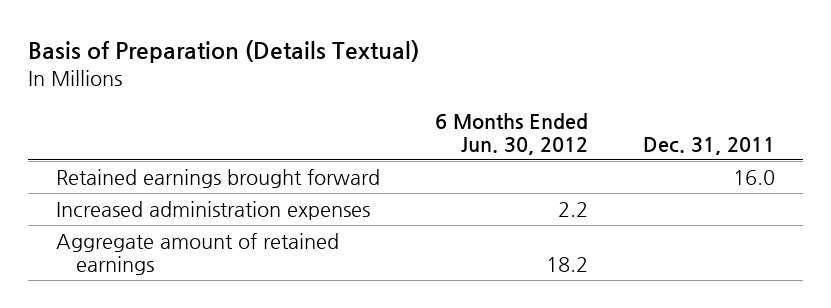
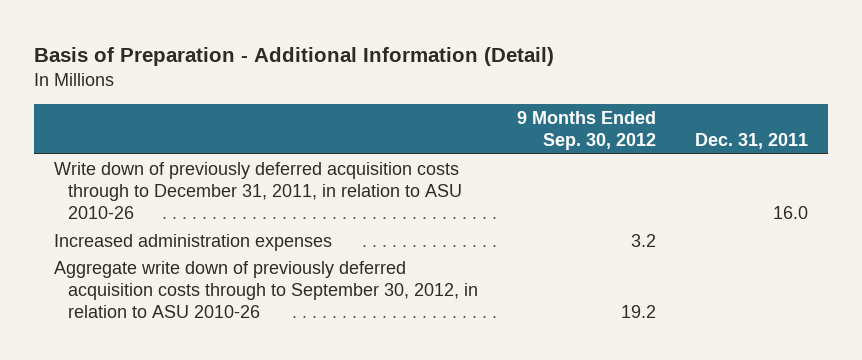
- Basis of Preparation (Details Textual)
+ Basis of Preparation - Additional Information (Detail)
- | 6 Months Ended Jun. 30, 2012 | Dec. 31, 2011
+ | 9 Months Ended Sep. 30, 2012 | Dec. 31, 2011
- Retained earnings brought forward | | 16.0
+ Write down of previously deferred acquisition costs through to December 31, 2011, in relation to ASU 2010-26 | | 16.0
- Aggregate amount of retained earnings | 18.2 |
+ Aggregate write down of previously deferred acquisition costs through to September 30, 2012, in relation to ASU 2010-26 | 19.2 |

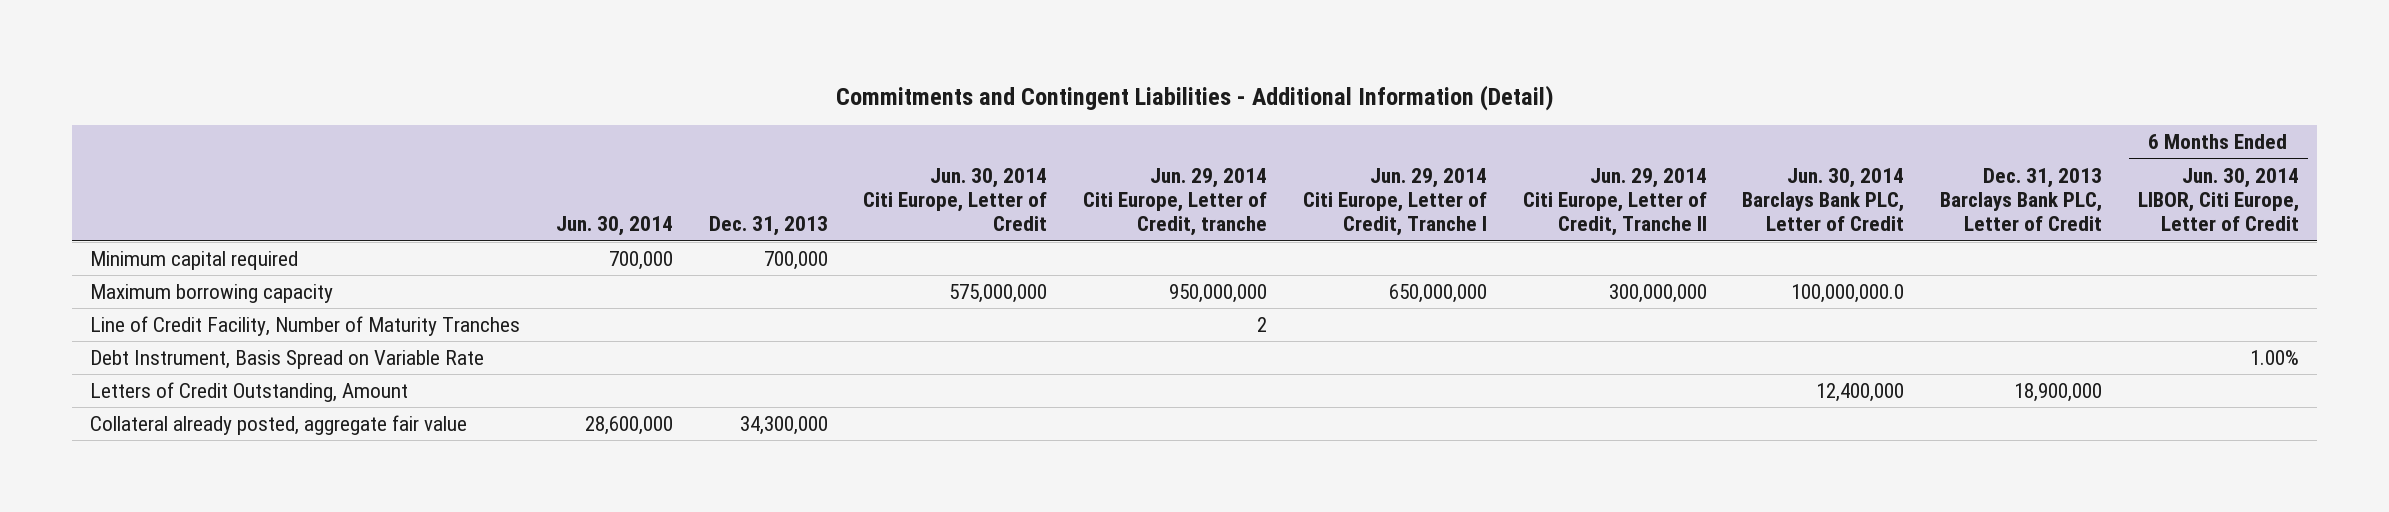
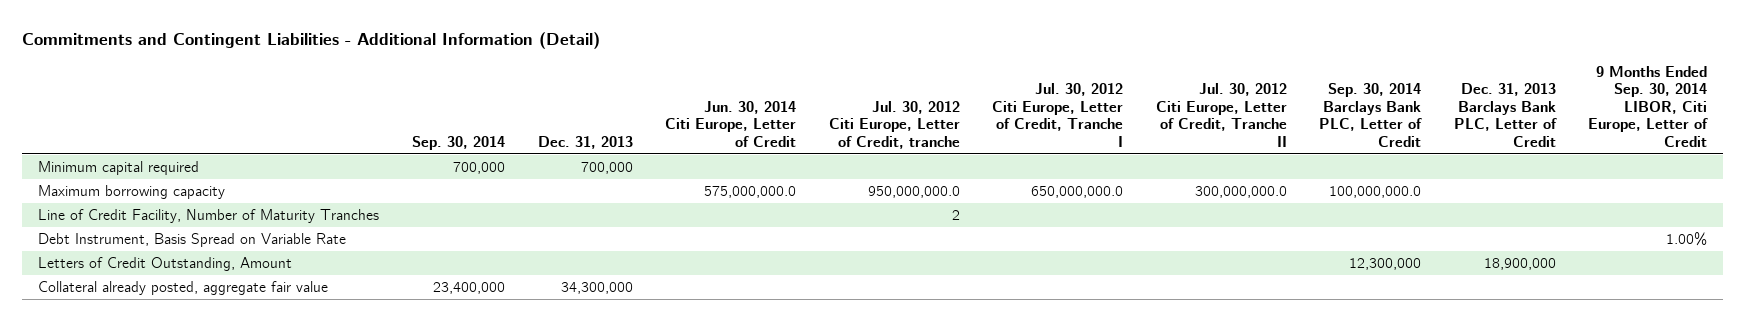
- | Jun. 30, 2014 | Dec. 31, 2013 | Jun. 30, 2014 Citi Europe, Letter of Credit | Jun. 29, 2014 Citi Europe, Letter of Credit, tranche | Jun. 29, 2014 Citi Europe, Letter of Credit, Tranche I | Jun. 29, 2014 Citi Europe, Letter of Credit, Tranche II | Jun. 30, 2014 Barclays Bank PLC, Letter of Credit | Dec. 31, 2013 Barclays Bank PLC, Letter of Credit | 6 Months Ended Jun. 30, 2014 LIBOR, Citi Europe, Letter of Credit
+ | Sep. 30, 2014 | Dec. 31, 2013 | Jun. 30, 2014 Citi Europe, Letter of Credit | Jul. 30, 2012 Citi Europe, Letter of Credit, tranche | Jul. 30, 2012 Citi Europe, Letter of Credit, Tranche I | Jul. 30, 2012 Citi Europe, Letter of Credit, Tranche II | Sep. 30, 2014 Barclays Bank PLC, Letter of Credit | Dec. 31, 2013 Barclays Bank PLC, Letter of Credit | 9 Months Ended Sep. 30, 2014 LIBOR, Citi Europe, Letter of Credit
- Maximum borrowing capacity | | | 575,000,000 | 950,000,000 | 650,000,000 | 300,000,000 | 100,000,000.0 | |
+ Maximum borrowing capacity | | | 575,000,000.0 | 950,000,000.0 | 650,000,000.0 | 300,000,000.0 | 100,000,000.0 | |

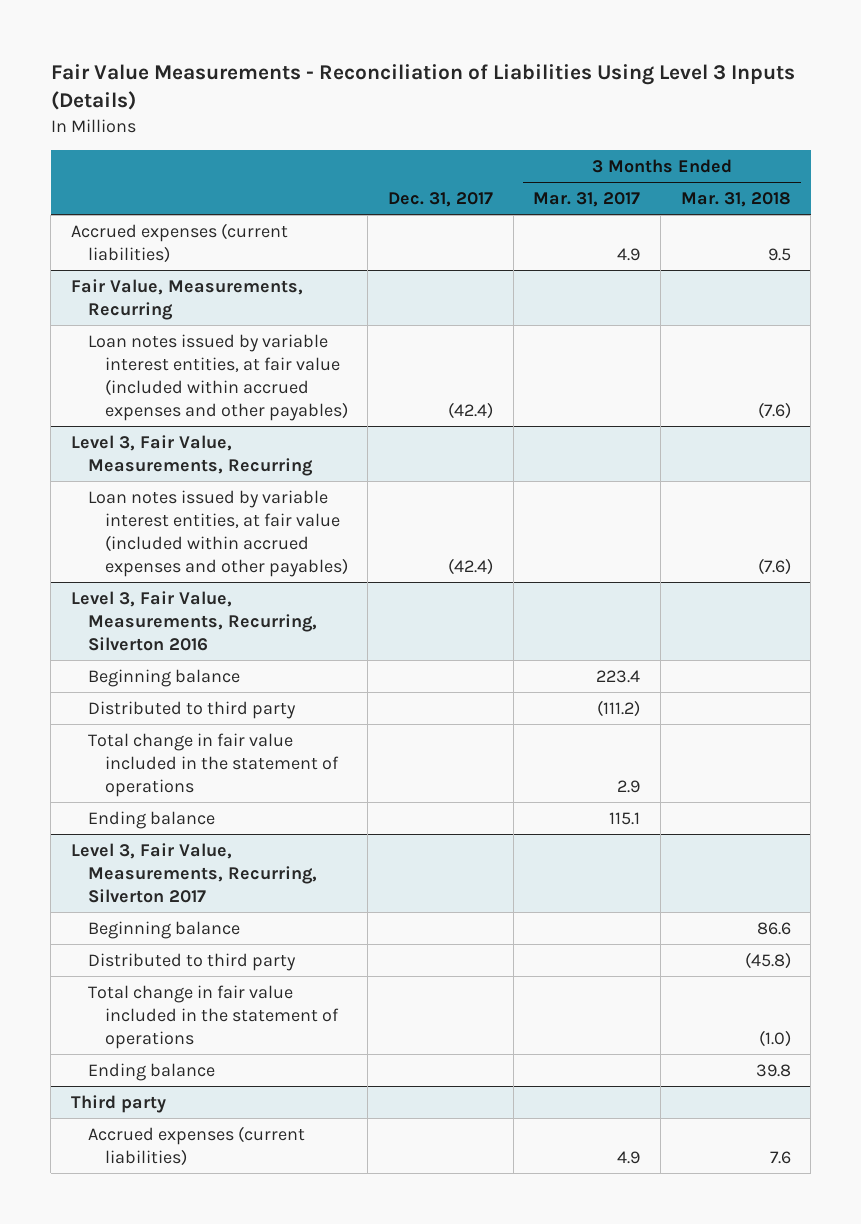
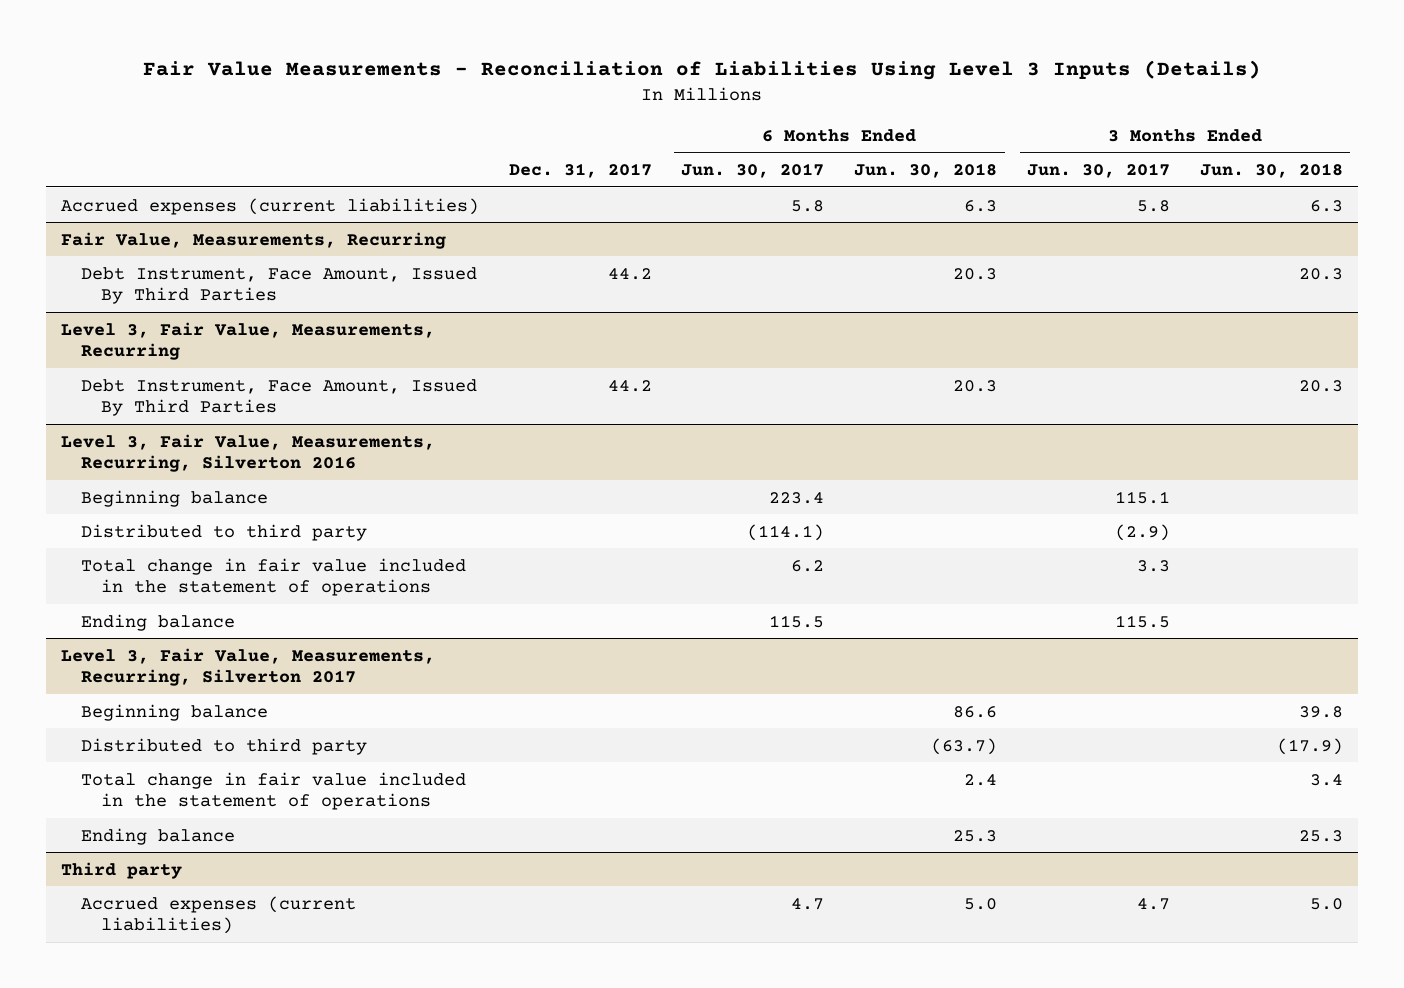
- | Dec. 31, 2017 | 3 Months Ended Mar. 31, 2017 | 3 Months Ended Mar. 31, 2018
+ | Dec. 31, 2017 | 6 Months Ended Jun. 30, 2017 | 6 Months Ended Jun. 30, 2018 | 3 Months Ended Jun. 30, 2017 | 3 Months Ended Jun. 30, 2018
@ Fair Value, Measurements, Recurring
- Loan notes issued by variable interest entities, at fair value (included within accrued expenses and other payables) | (42.4) | | (7.6)
+ Debt Instrument, Face Amount, Issued By Third Parties | 44.2 | | 20.3 | | 20.3
@ Level 3, Fair Value, Measurements, Recurring
- Loan notes issued by variable interest entities, at fair value (included within accrued expenses and other payables) | (42.4) | | (7.6)
+ Debt Instrument, Face Amount, Issued By Third Parties | 44.2 | | 20.3 | | 20.3

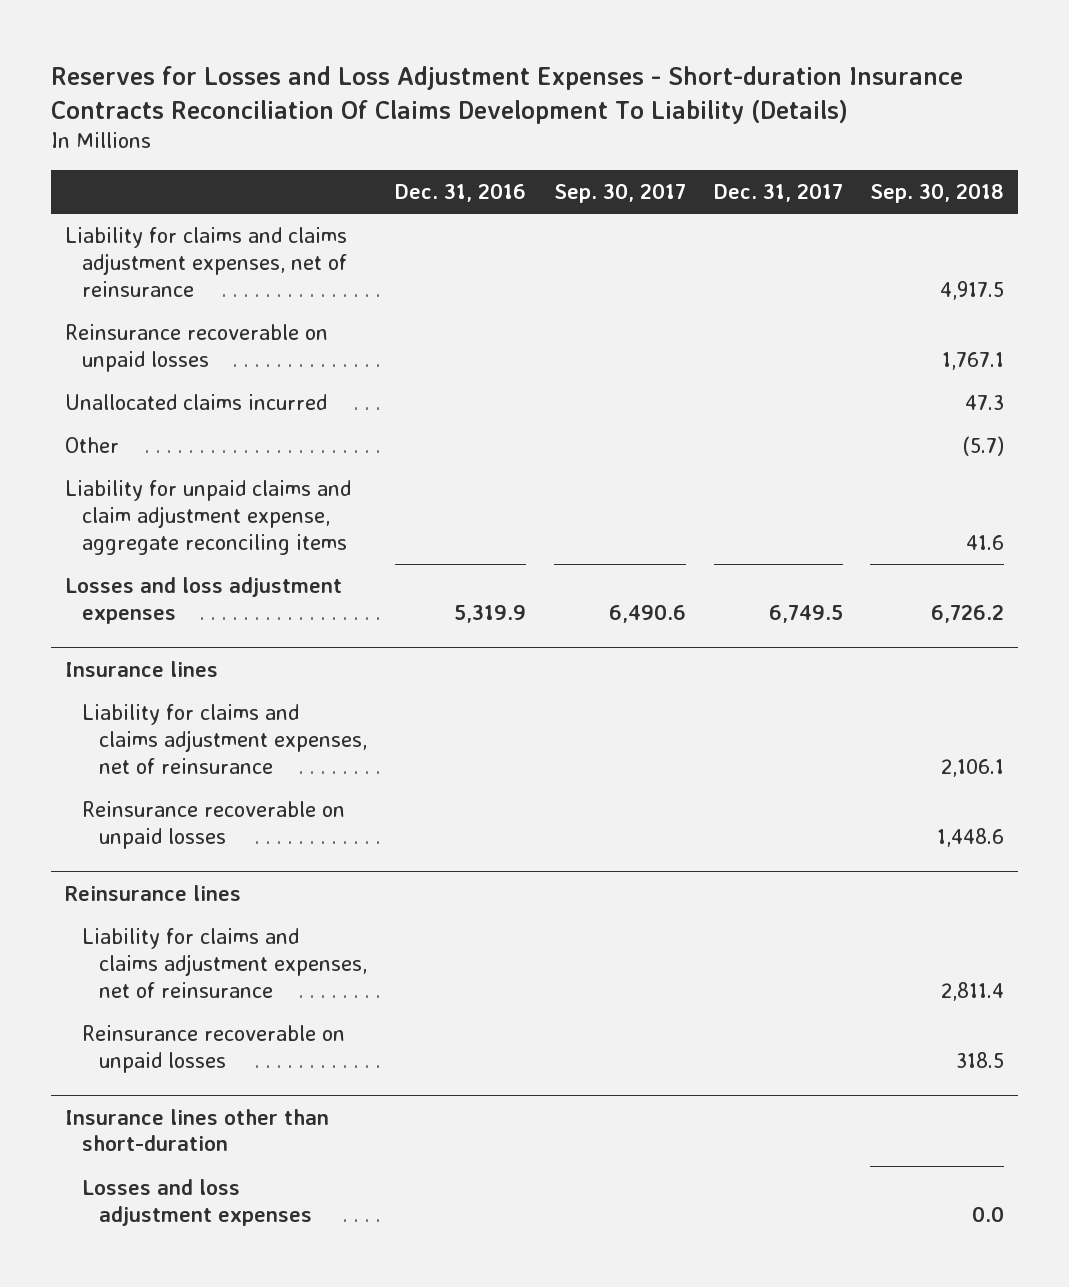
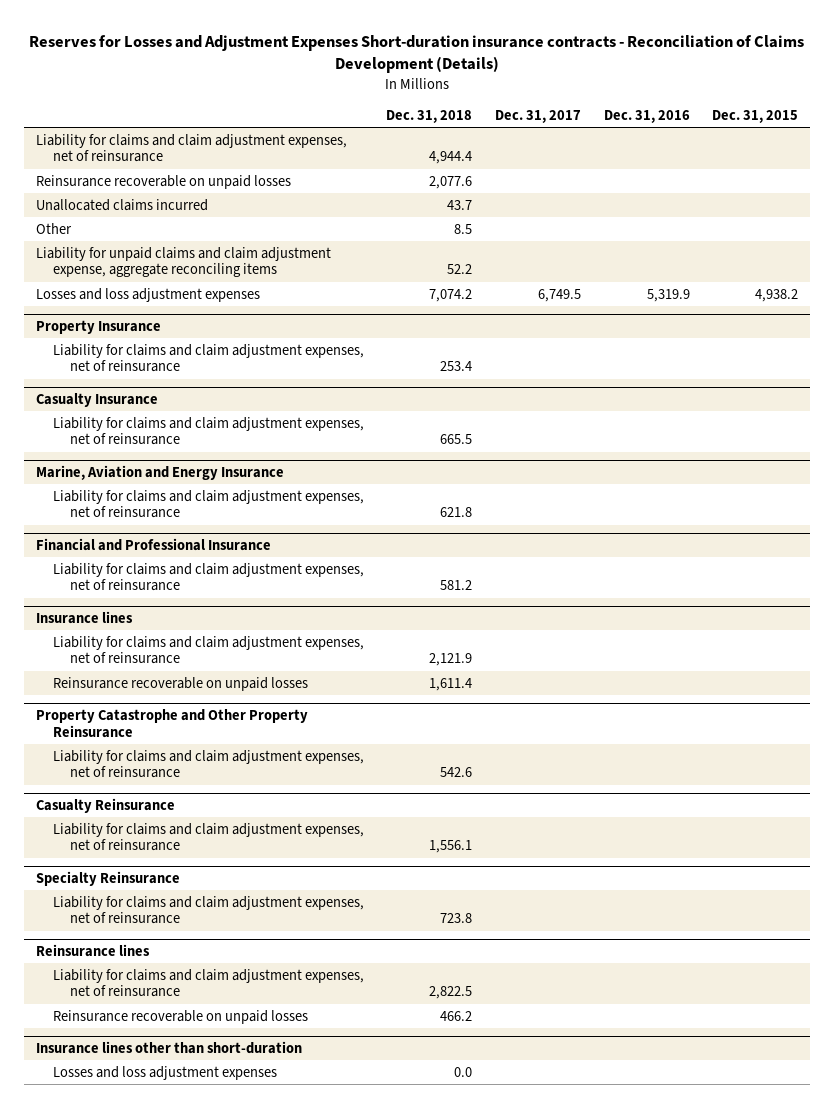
- Reserves for Losses and Loss Adjustment Expenses - Short-duration Insurance Contracts Reconciliation Of Claims Development To Liability (Details)
+ Reserves for Losses and Adjustment Expenses Short-duration insurance contracts - Reconciliation of Claims Development (Details)
- | Dec. 31, 2016 | Sep. 30, 2017 | Dec. 31, 2017 | Sep. 30, 2018
+ | Dec. 31, 2018 | Dec. 31, 2017 | Dec. 31, 2016 | Dec. 31, 2015
- Liability for claims and claims adjustment expenses, net of reinsurance | | | | 4,917.5
+ Liability for claims and claim adjustment expenses, net of reinsurance | 4,944.4 | | |
+ Property Insurance
+ Liability for claims and claim adjustment expenses, net of reinsurance | 253.4 | | |
+ Casualty Insurance
+ Liability for claims and claim adjustment expenses, net of reinsurance | 665.5 | | |
+ Marine, Aviation and Energy Insurance
+ Liability for claims and claim adjustment expenses, net of reinsurance | 621.8 | | |
+ Financial and Professional Insurance
+ Liability for claims and claim adjustment expenses, net of reinsurance | 581.2 | | |
@ Insurance lines
- Liability for claims and claims adjustment expenses, net of reinsurance | | | | 2,106.1
+ Liability for claims and claim adjustment expenses, net of reinsurance | 2,121.9 | | |
+ Property Catastrophe and Other Property Reinsurance
+ Liability for claims and claim adjustment expenses, net of reinsurance | 542.6 | | |
+ Casualty Reinsurance
+ Liability for claims and claim adjustment expenses, net of reinsurance | 1,556.1 | | |
+ Specialty Reinsurance
+ Liability for claims and claim adjustment expenses, net of reinsurance | 723.8 | | |
@ Reinsurance lines
- Liability for claims and claims adjustment expenses, net of reinsurance | | | | 2,811.4
+ Liability for claims and claim adjustment expenses, net of reinsurance | 2,822.5 | | |

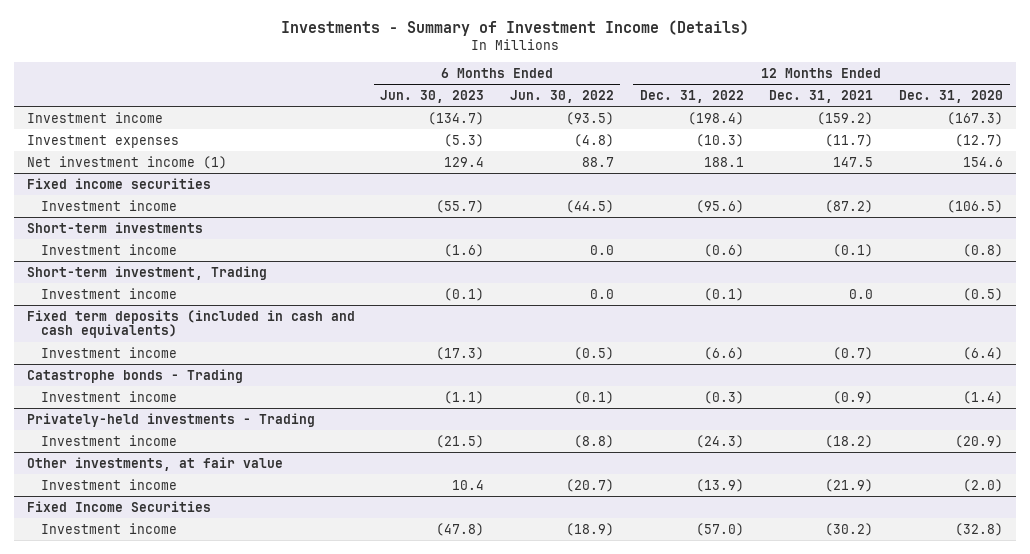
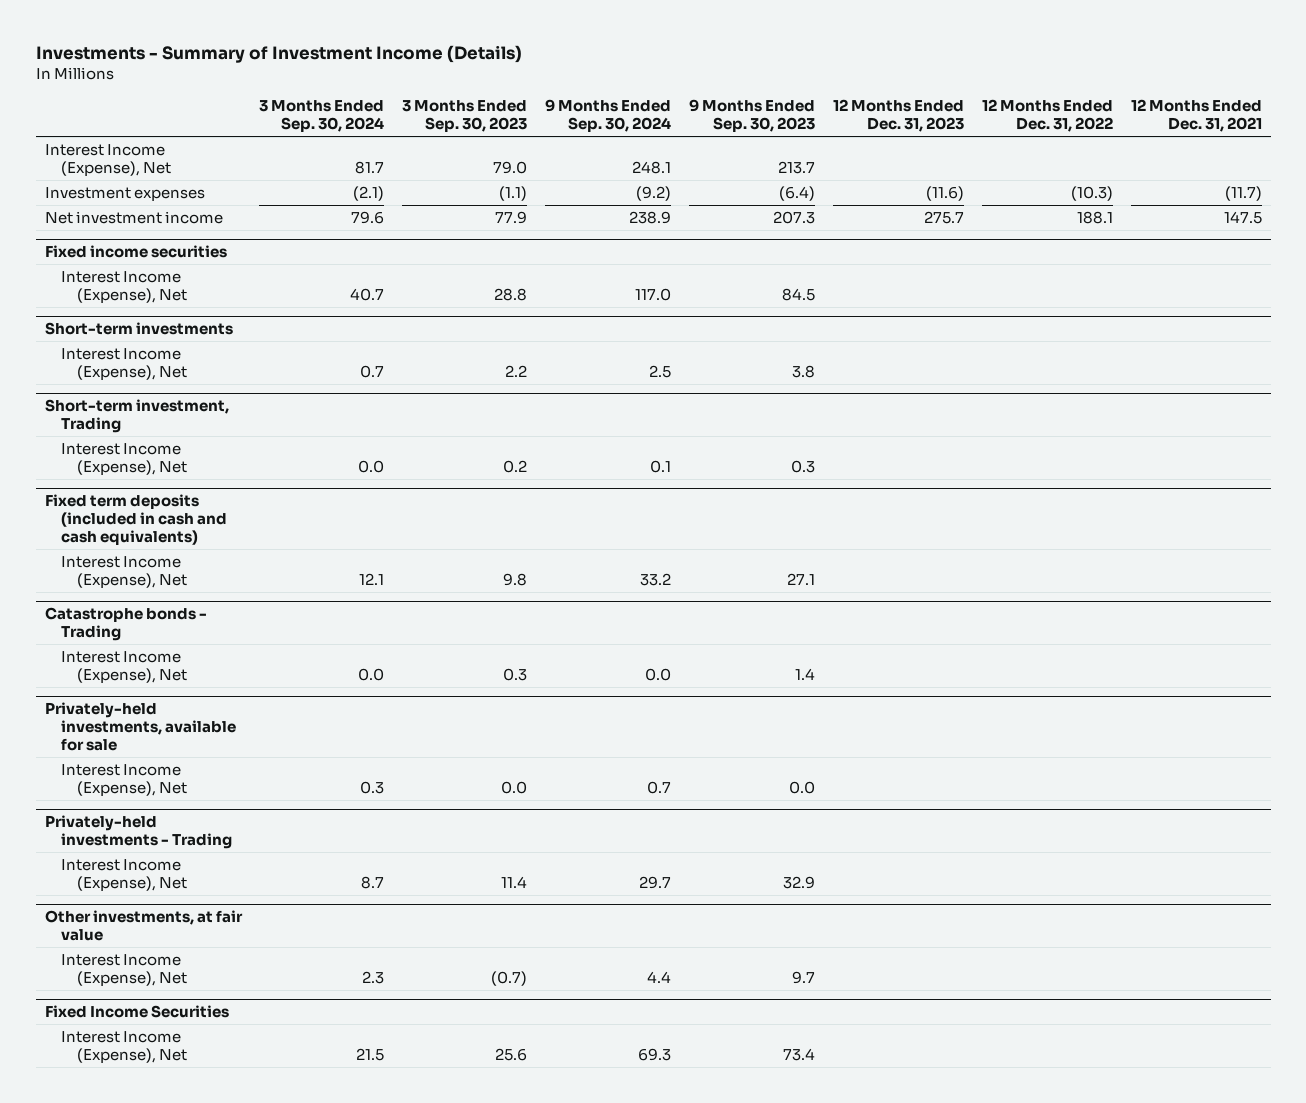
- | 6 Months Ended Jun. 30, 2023 | 6 Months Ended Jun. 30, 2022 | 12 Months Ended Dec. 31, 2022 | 12 Months Ended Dec. 31, 2021 | 12 Months Ended Dec. 31, 2020
+ | 3 Months Ended Sep. 30, 2024 | 3 Months Ended Sep. 30, 2023 | 9 Months Ended Sep. 30, 2024 | 9 Months Ended Sep. 30, 2023 | 12 Months Ended Dec. 31, 2023 | 12 Months Ended Dec. 31, 2022 | 12 Months Ended Dec. 31, 2021
- Investment income | (134.7) | (93.5) | (198.4) | (159.2) | (167.3)
+ Interest Income (Expense), Net | 81.7 | 79.0 | 248.1 | 213.7 | | |
- Net investment income (1) | 129.4 | 88.7 | 188.1 | 147.5 | 154.6
+ Net investment income | 79.6 | 77.9 | 238.9 | 207.3 | 275.7 | 188.1 | 147.5
@ Fixed income securities
- Investment income | (55.7) | (44.5) | (95.6) | (87.2) | (106.5)
+ Interest Income (Expense), Net | 40.7 | 28.8 | 117.0 | 84.5 | | |
@ Short-term investments
- Investment income | (1.6) | 0.0 | (0.6) | (0.1) | (0.8)
+ Interest Income (Expense), Net | 0.7 | 2.2 | 2.5 | 3.8 | | |
@ Short-term investment, Trading
- Investment income | (0.1) | 0.0 | (0.1) | 0.0 | (0.5)
+ Interest Income (Expense), Net | 0.0 | 0.2 | 0.1 | 0.3 | | |
@ Fixed term deposits (included in cash and cash equivalents)
- Investment income | (17.3) | (0.5) | (6.6) | (0.7) | (6.4)
+ Interest Income (Expense), Net | 12.1 | 9.8 | 33.2 | 27.1 | | |
@ Catastrophe bonds - Trading
- Investment income | (1.1) | (0.1) | (0.3) | (0.9) | (1.4)
+ Interest Income (Expense), Net | 0.0 | 0.3 | 0.0 | 1.4 | | |
+ Privately-held investments, available for sale
+ Interest Income (Expense), Net | 0.3 | 0.0 | 0.7 | 0.0 | | |
@ Privately-held investments - Trading
- Investment income | (21.5) | (8.8) | (24.3) | (18.2) | (20.9)
+ Interest Income (Expense), Net | 8.7 | 11.4 | 29.7 | 32.9 | | |
@ Other investments, at fair value
- Investment income | 10.4 | (20.7) | (13.9) | (21.9) | (2.0)
+ Interest Income (Expense), Net | 2.3 | (0.7) | 4.4 | 9.7 | | |
@ Fixed Income Securities
- Investment income | (47.8) | (18.9) | (57.0) | (30.2) | (32.8)
+ Interest Income (Expense), Net | 21.5 | 25.6 | 69.3 | 73.4 | | |

